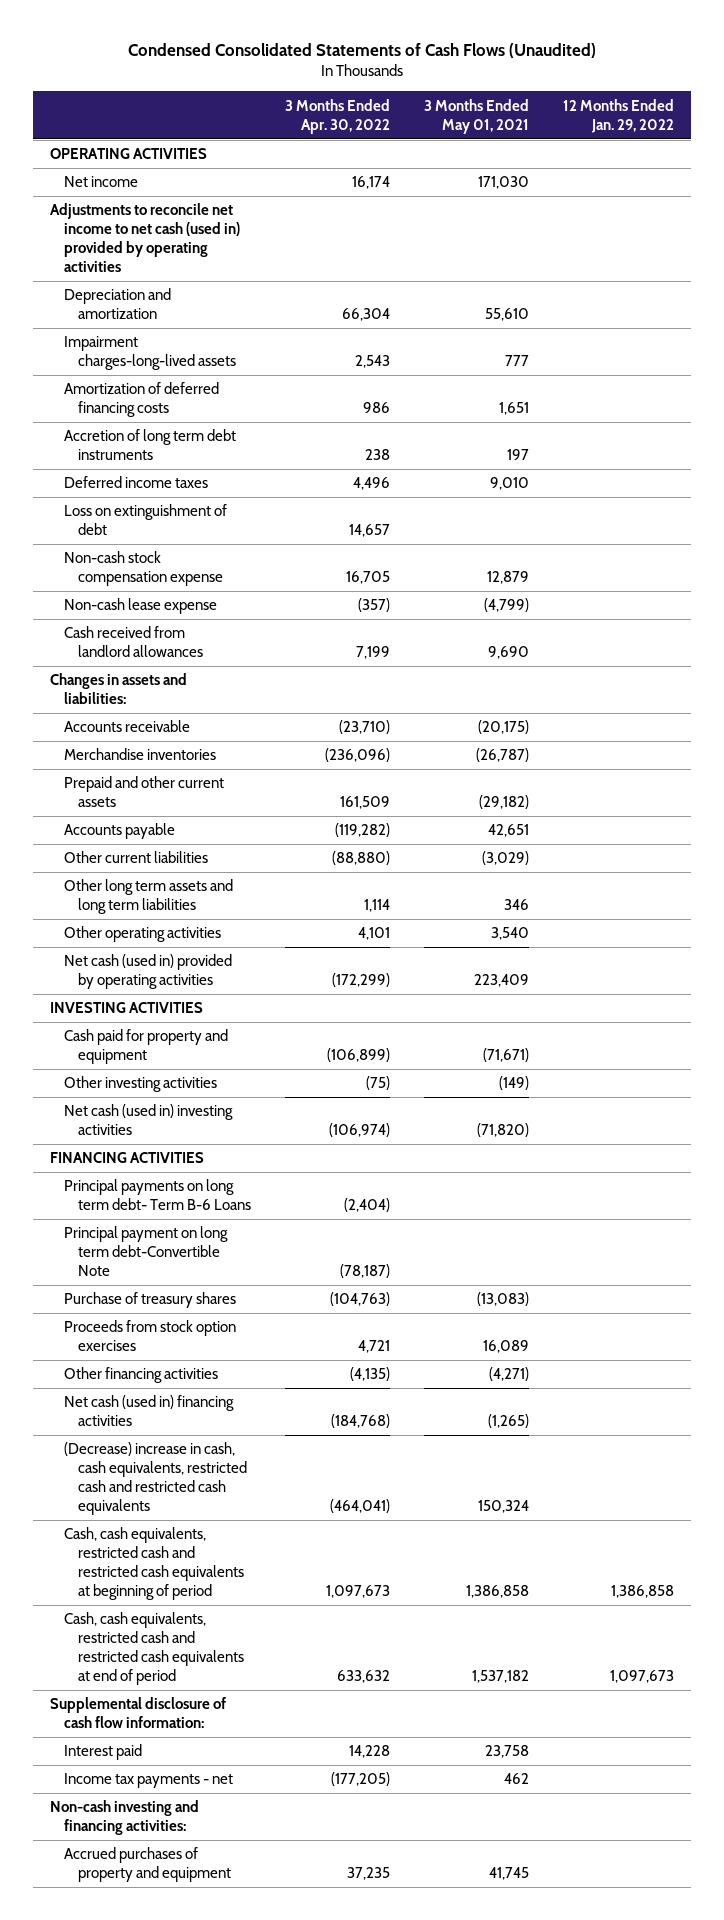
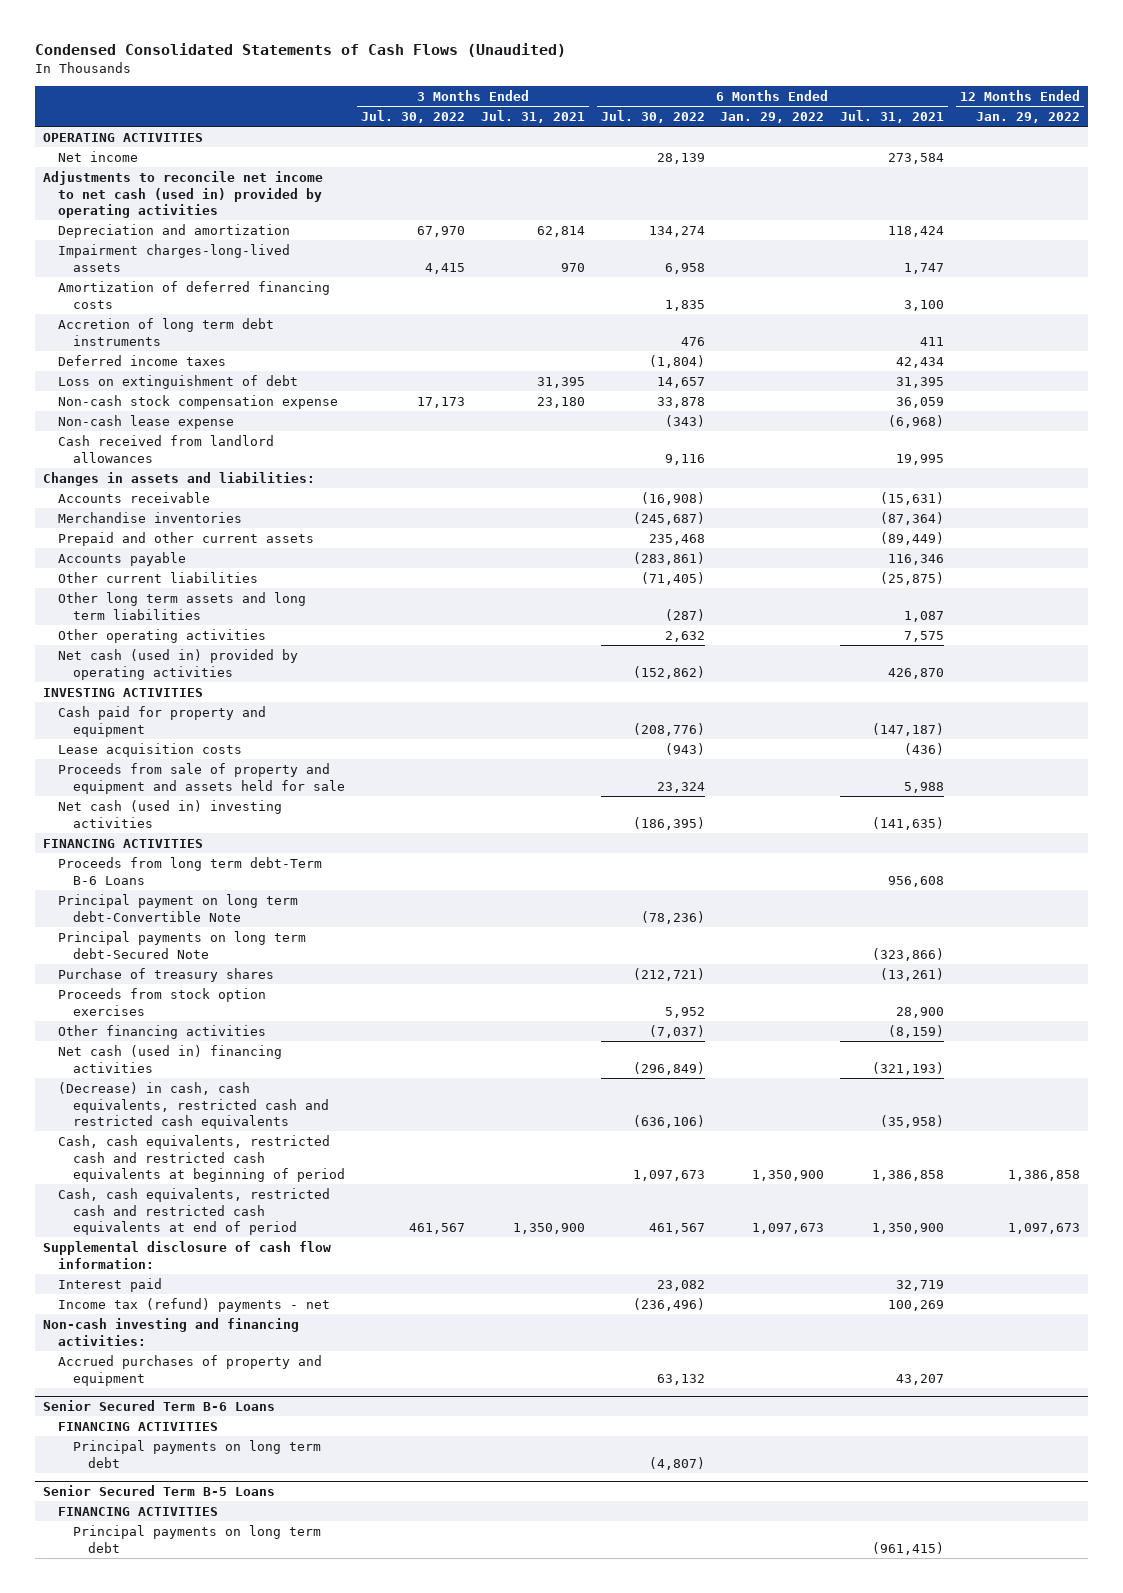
- | 3 Months Ended Apr. 30, 2022 | 3 Months Ended May 01, 2021 | 12 Months Ended Jan. 29, 2022
+ | 3 Months Ended Jul. 30, 2022 | 3 Months Ended Jul. 31, 2021 | 6 Months Ended Jul. 30, 2022 | 6 Months Ended Jan. 29, 2022 | 6 Months Ended Jul. 31, 2021 | 12 Months Ended Jan. 29, 2022
- Other investing activities | (75) | (149) |
+ Lease acquisition costs | | | (943) | | (436) |
+ Proceeds from sale of property and equipment and assets held for sale | | | 23,324 | | 5,988 |
- Principal payments on long term debt- Term B-6 Loans | (2,404) | |
+ Proceeds from long term debt-Term B-6 Loans | | | | | 956,608 |
+ Principal payments on long term debt-Secured Note | | | | | (323,866) |
- (Decrease) increase in cash, cash equivalents, restricted cash and restricted cash equivalents | (464,041) | 150,324 |
+ (Decrease) in cash, cash equivalents, restricted cash and restricted cash equivalents | | | (636,106) | | (35,958) |
- Income tax payments - net | (177,205) | 462 |
+ Income tax (refund) payments - net | | | (236,496) | | 100,269 |
+ Senior Secured Term B-6 Loans
+ FINANCING ACTIVITIES
+ Principal payments on long term debt | | | (4,807) | | |
+ Senior Secured Term B-5 Loans
+ FINANCING ACTIVITIES
+ Principal payments on long term debt | | | | | (961,415) |

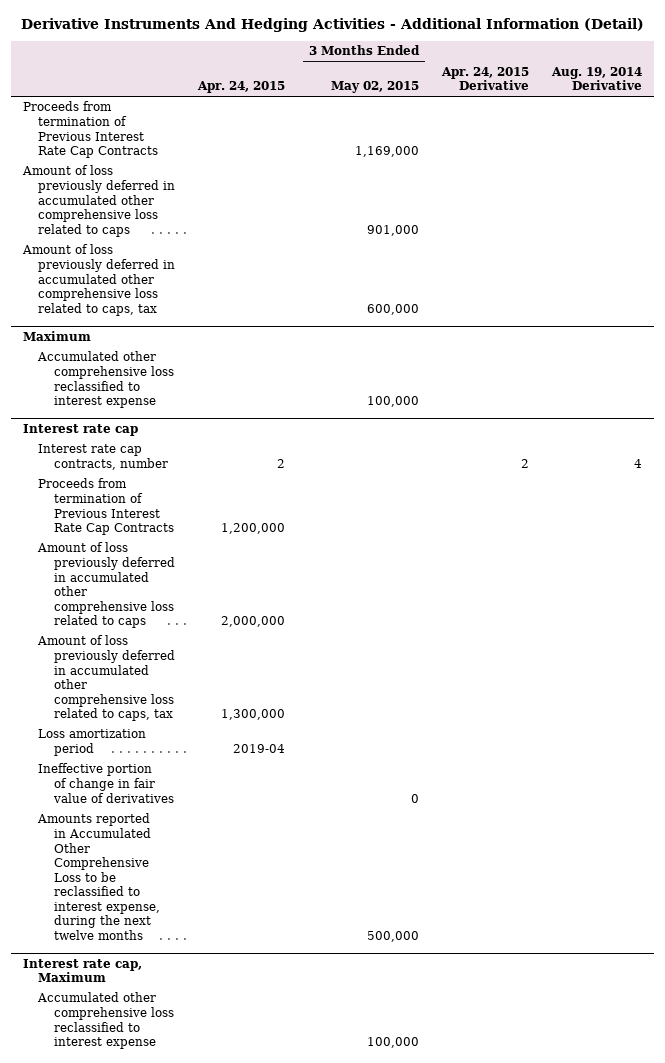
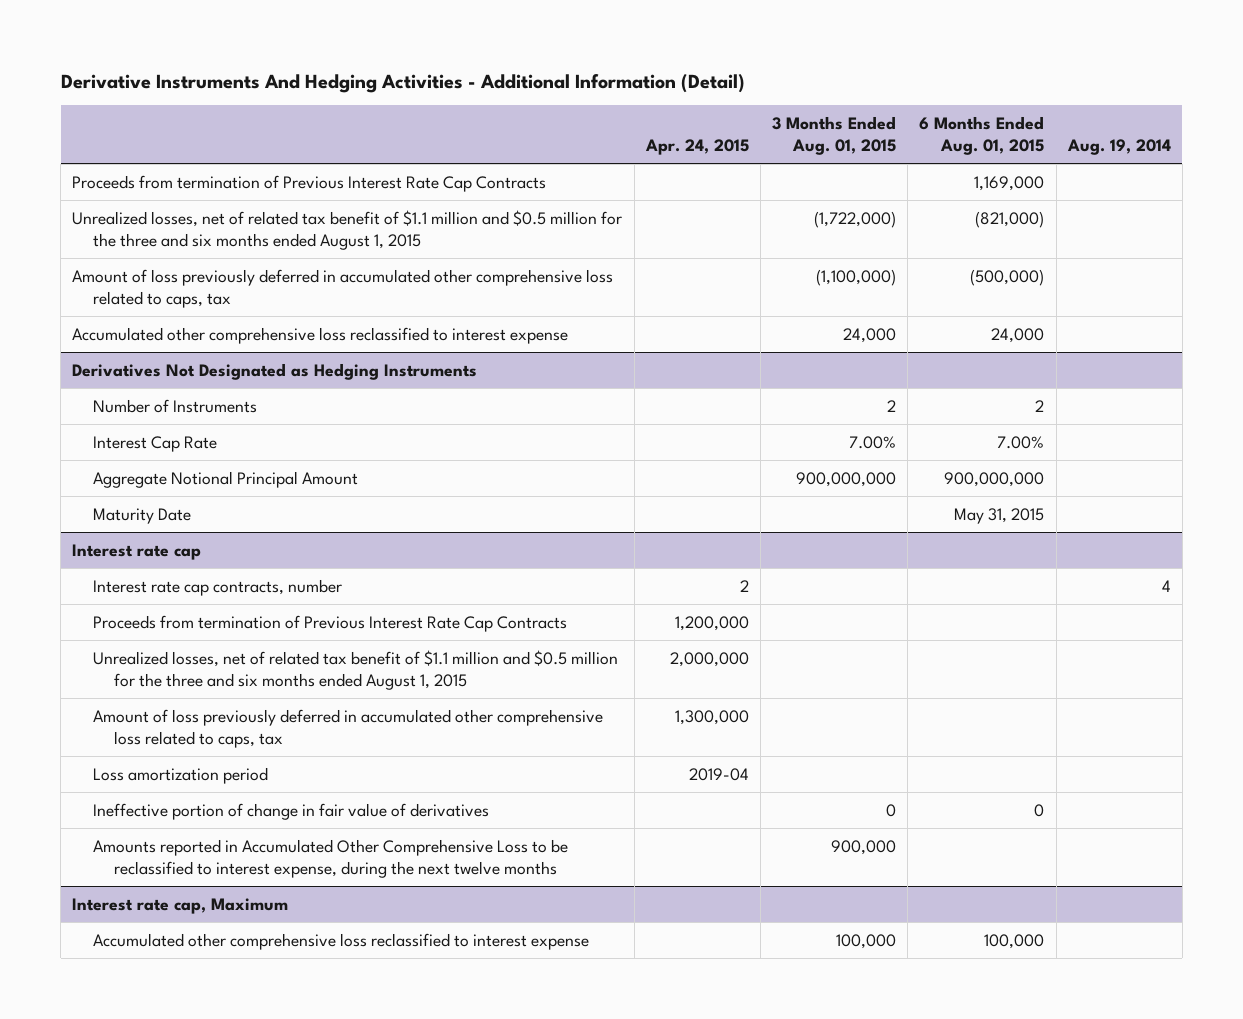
- | Apr. 24, 2015 | 3 Months Ended May 02, 2015 | Apr. 24, 2015 Derivative | Aug. 19, 2014 Derivative
+ | Apr. 24, 2015 | 3 Months Ended Aug. 01, 2015 | 6 Months Ended Aug. 01, 2015 | Aug. 19, 2014
- Amount of loss previously deferred in accumulated other comprehensive loss related to caps | | 901,000 | |
+ Unrealized losses, net of related tax benefit of $1.1 million and $0.5 million for the three and six months ended August 1, 2015 | | (1,722,000) | (821,000) |
- Maximum
- Accumulated other comprehensive loss reclassified to interest expense | | 100,000 | |
+ Accumulated other comprehensive loss reclassified to interest expense | | 24,000 | 24,000 |
+ Derivatives Not Designated as Hedging Instruments
+ Number of Instruments | | 2 | 2 |
+ Interest Cap Rate | | 7.00% | 7.00% |
+ Aggregate Notional Principal Amount | | 900,000,000 | 900,000,000 |
+ Maturity Date | | | May 31, 2015 |
@ Interest rate cap
- Amount of loss previously deferred in accumulated other comprehensive loss related to caps | 2,000,000 | | |
+ Unrealized losses, net of related tax benefit of $1.1 million and $0.5 million for the three and six months ended August 1, 2015 | 2,000,000 | | |

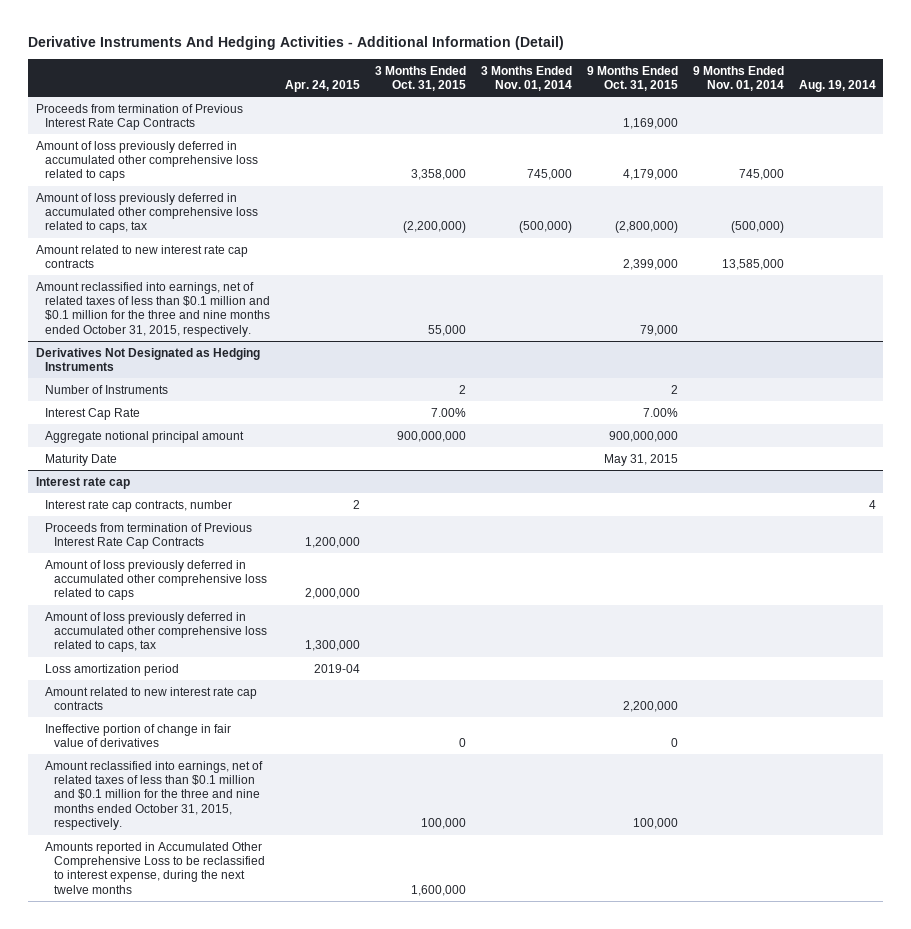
- | Apr. 24, 2015 | 3 Months Ended Aug. 01, 2015 | 6 Months Ended Aug. 01, 2015 | Aug. 19, 2014
+ | Apr. 24, 2015 | 3 Months Ended Oct. 31, 2015 | 3 Months Ended Nov. 01, 2014 | 9 Months Ended Oct. 31, 2015 | 9 Months Ended Nov. 01, 2014 | Aug. 19, 2014
- Unrealized losses, net of related tax benefit of $1.1 million and $0.5 million for the three and six months ended August 1, 2015 | | (1,722,000) | (821,000) |
+ Amount of loss previously deferred in accumulated other comprehensive loss related to caps | | 3,358,000 | 745,000 | 4,179,000 | 745,000 |
- Accumulated other comprehensive loss reclassified to interest expense | | 24,000 | 24,000 |
+ Amount related to new interest rate cap contracts | | | | 2,399,000 | 13,585,000 |
+ Amount reclassified into earnings, net of related taxes of less than $0.1 million and $0.1 million for the three and nine months ended October 31, 2015, respectively. | | 55,000 | | 79,000 | |
@ Derivatives Not Designated as Hedging Instruments
- Aggregate Notional Principal Amount | | 900,000,000 | 900,000,000 |
+ Aggregate notional principal amount | | 900,000,000 | | 900,000,000 | |
@ Interest rate cap
- Unrealized losses, net of related tax benefit of $1.1 million and $0.5 million for the three and six months ended August 1, 2015 | 2,000,000 | | |
+ Amount of loss previously deferred in accumulated other comprehensive loss related to caps | 2,000,000 | | | | |
+ Amount related to new interest rate cap contracts | | | | 2,200,000 | |
+ Amount reclassified into earnings, net of related taxes of less than $0.1 million and $0.1 million for the three and nine months ended October 31, 2015, respectively. | | 100,000 | | 100,000 | |
- Interest rate cap, Maximum
- Accumulated other comprehensive loss reclassified to interest expense | | 100,000 | 100,000 |

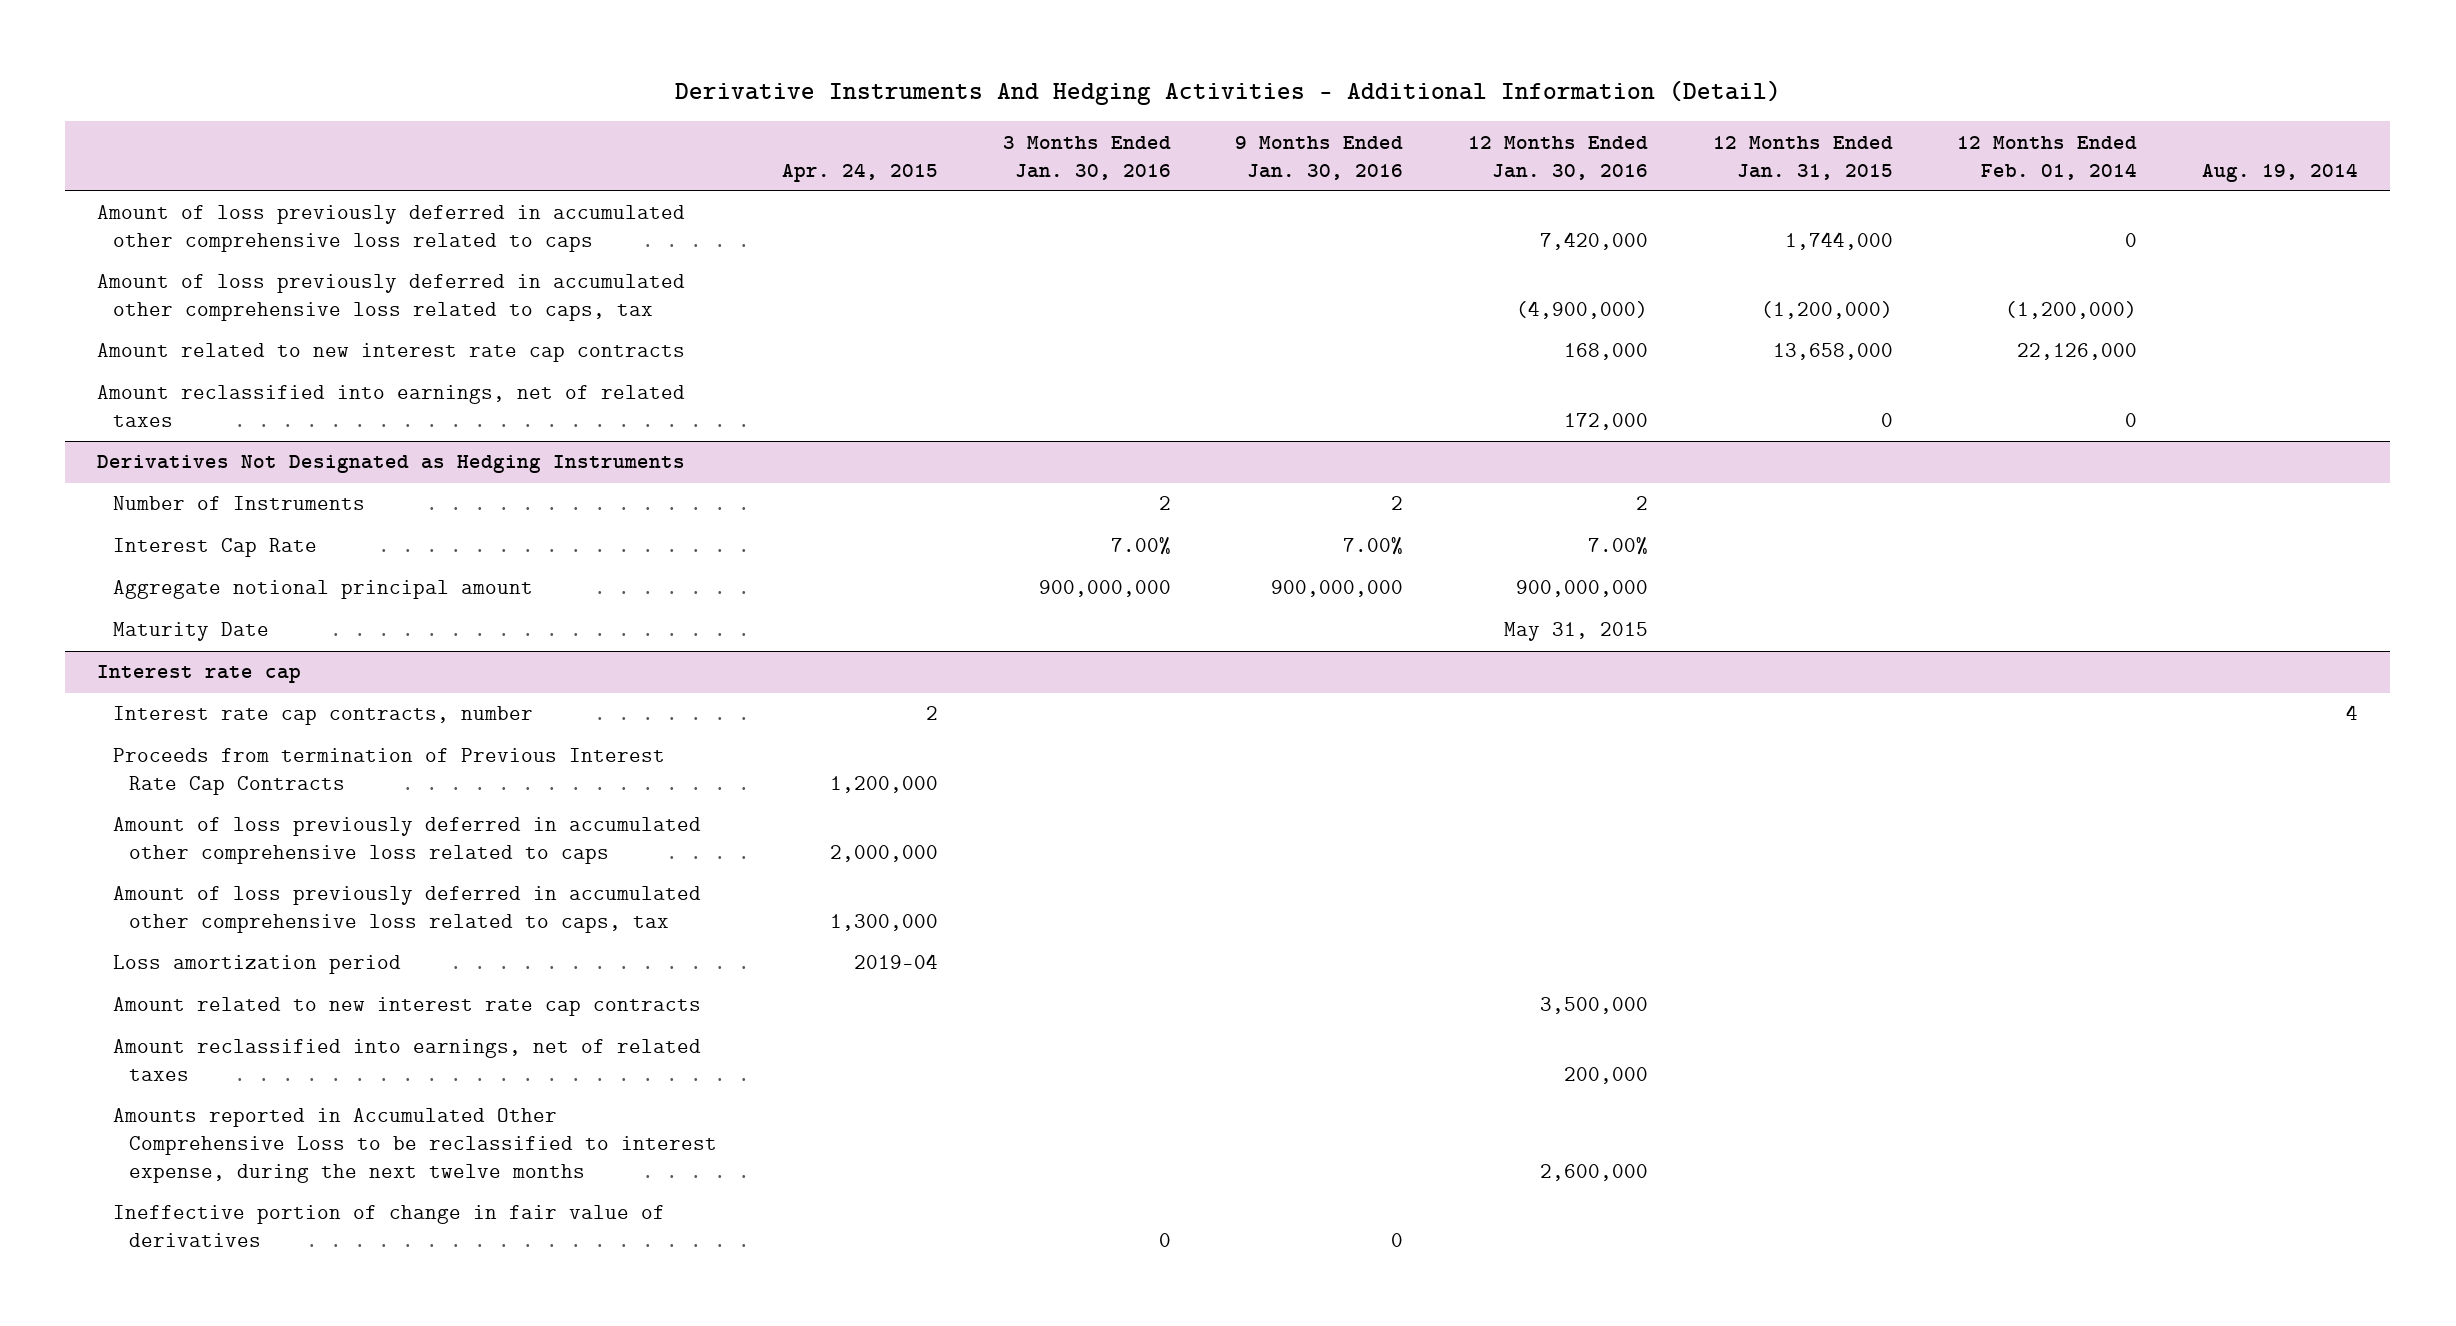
- | Apr. 24, 2015 | 3 Months Ended Oct. 31, 2015 | 3 Months Ended Nov. 01, 2014 | 9 Months Ended Oct. 31, 2015 | 9 Months Ended Nov. 01, 2014 | Aug. 19, 2014
+ | Apr. 24, 2015 | 3 Months Ended Jan. 30, 2016 | 9 Months Ended Jan. 30, 2016 | 12 Months Ended Jan. 30, 2016 | 12 Months Ended Jan. 31, 2015 | 12 Months Ended Feb. 01, 2014 | Aug. 19, 2014
- Proceeds from termination of Previous Interest Rate Cap Contracts | | | | 1,169,000 | |
- Amount reclassified into earnings, net of related taxes of less than $0.1 million and $0.1 million for the three and nine months ended October 31, 2015, respectively. | | 55,000 | | 79,000 | |
+ Amount reclassified into earnings, net of related taxes | | | | 172,000 | 0 | 0 |
@ Interest rate cap
- Amount reclassified into earnings, net of related taxes of less than $0.1 million and $0.1 million for the three and nine months ended October 31, 2015, respectively. | | 100,000 | | 100,000 | |
+ Amount reclassified into earnings, net of related taxes | | | | 200,000 | | |
moved down: Ineffective portion of change in fair value of derivatives | | 0 | 0 | | | |

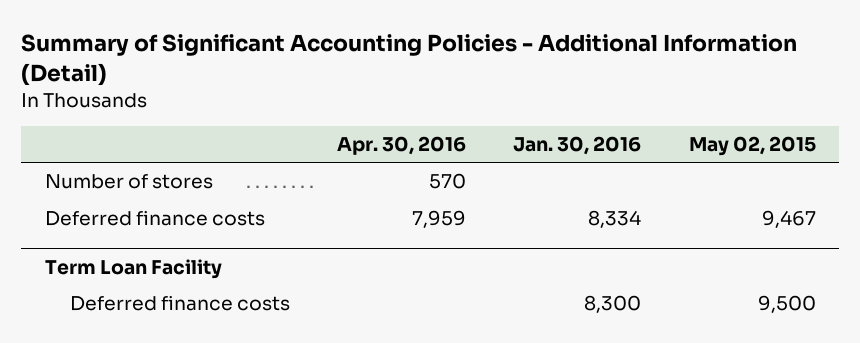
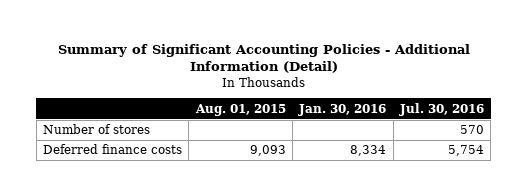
- | Apr. 30, 2016 | Jan. 30, 2016 | May 02, 2015
+ | Aug. 01, 2015 | Jan. 30, 2016 | Jul. 30, 2016
- Term Loan Facility
- Deferred finance costs | | 8,300 | 9,500

